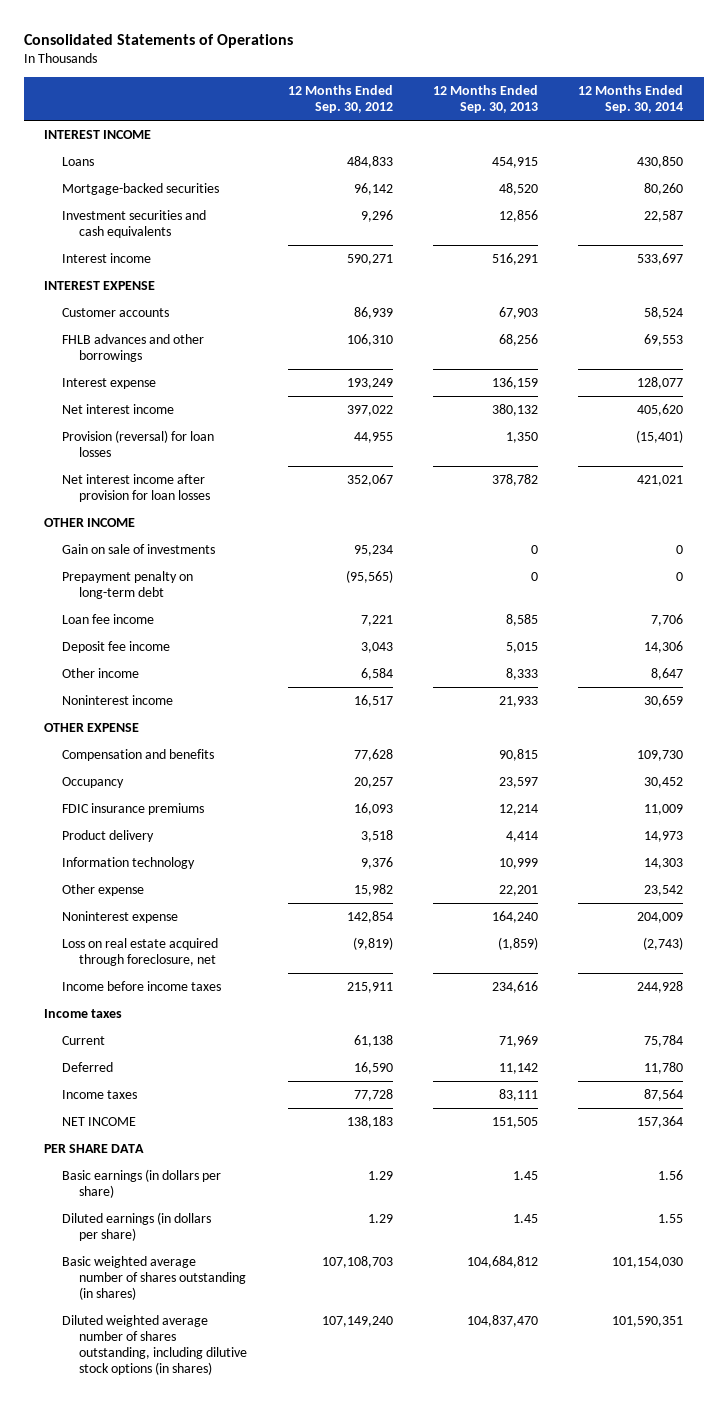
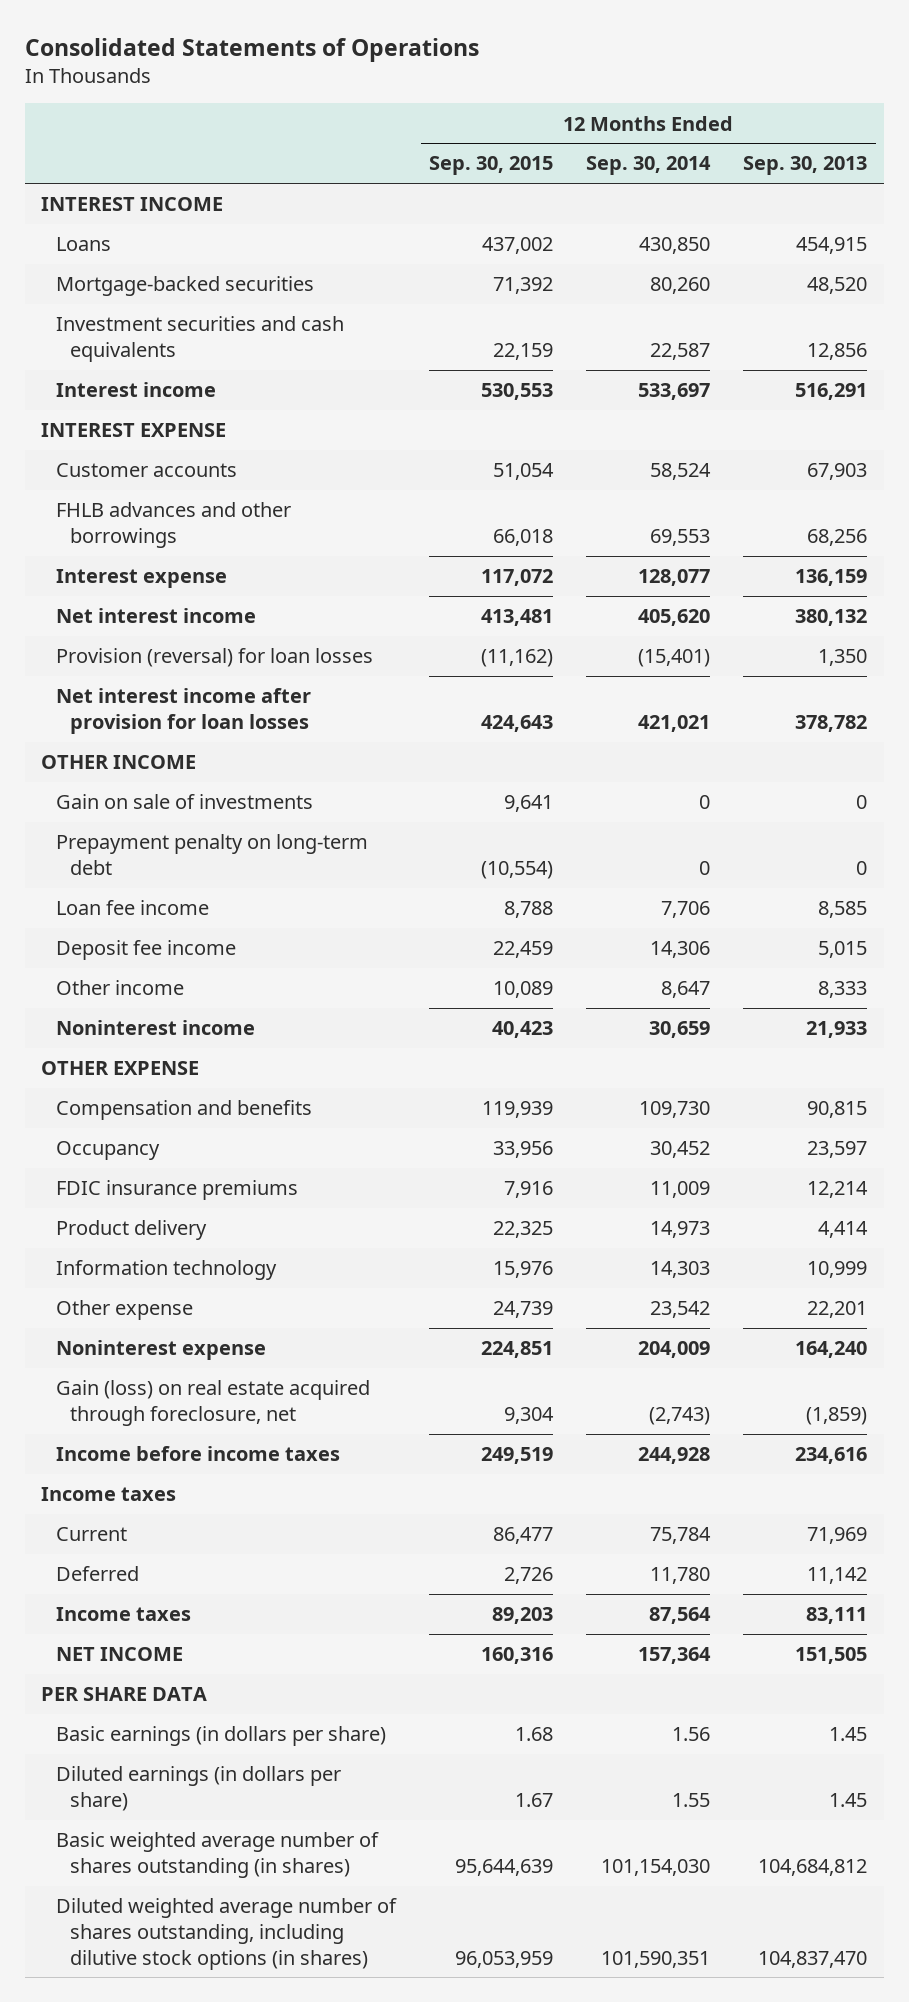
- | 12 Months Ended Sep. 30, 2012 | 12 Months Ended Sep. 30, 2013 | 12 Months Ended Sep. 30, 2014
+ | 12 Months Ended Sep. 30, 2015 | 12 Months Ended Sep. 30, 2014 | 12 Months Ended Sep. 30, 2013
- Loss on real estate acquired through foreclosure, net | (9,819) | (1,859) | (2,743)
+ Gain (loss) on real estate acquired through foreclosure, net | 9,304 | (2,743) | (1,859)

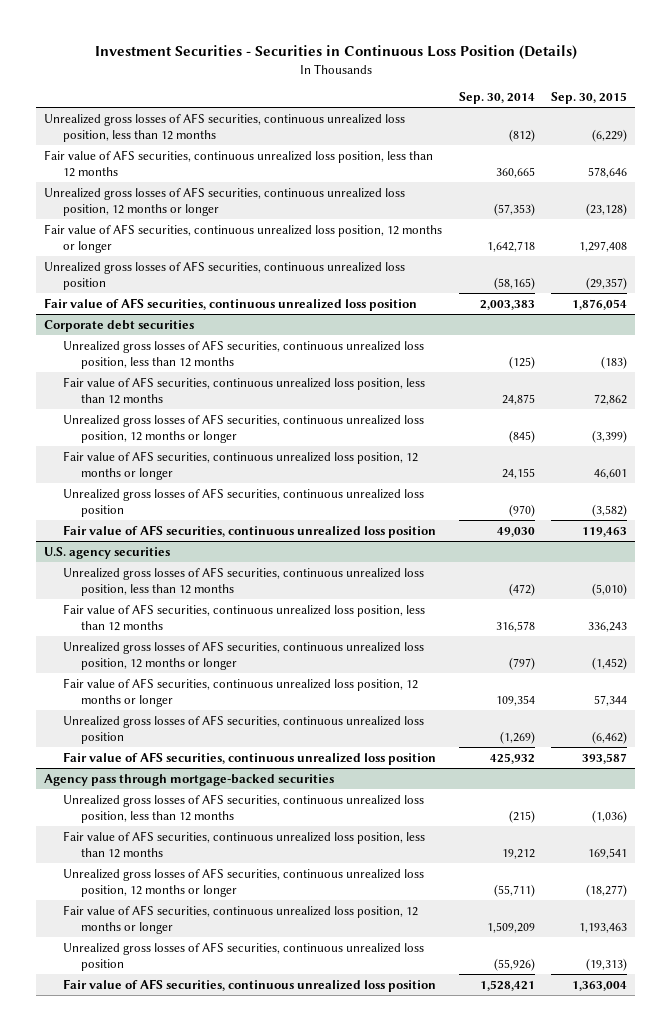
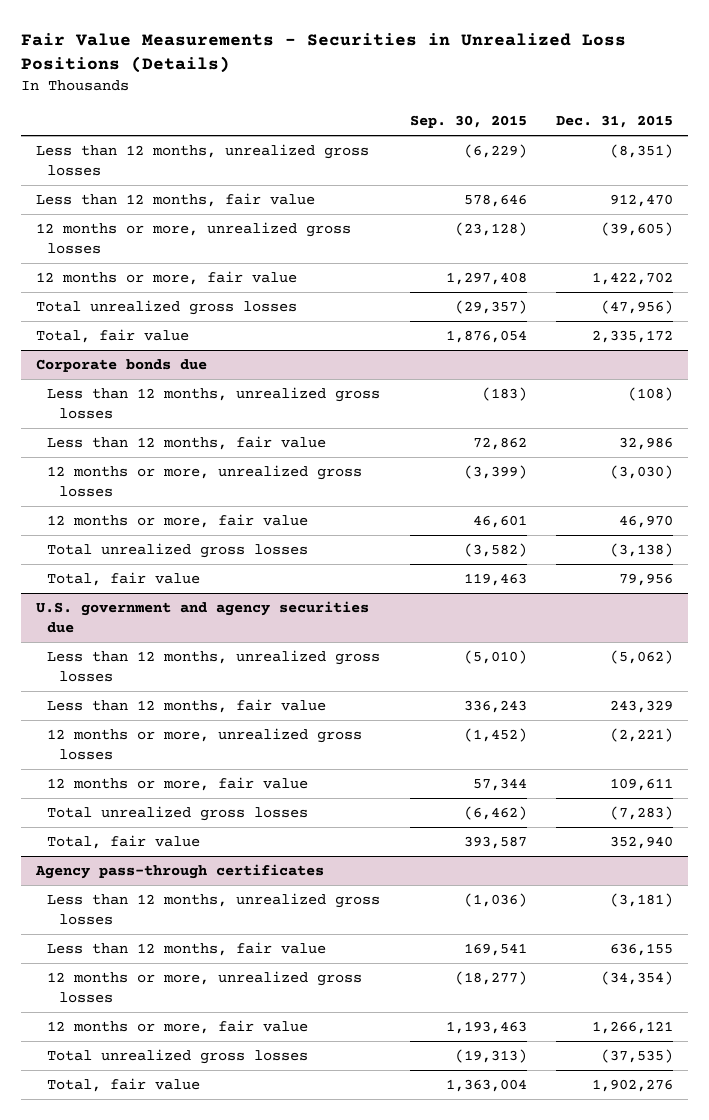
- Investment Securities - Securities in Continuous Loss Position (Details)
+ Fair Value Measurements - Securities in Unrealized Loss Positions (Details)
- | Sep. 30, 2014 | Sep. 30, 2015
+ | Sep. 30, 2015 | Dec. 31, 2015
- Unrealized gross losses of AFS securities, continuous unrealized loss position, less than 12 months | (812) | (6,229)
- Fair value of AFS securities, continuous unrealized loss position, less than 12 months | 360,665 | 578,646
- Unrealized gross losses of AFS securities, continuous unrealized loss position, 12 months or longer | (57,353) | (23,128)
- Fair value of AFS securities, continuous unrealized loss position, 12 months or longer | 1,642,718 | 1,297,408
- Unrealized gross losses of AFS securities, continuous unrealized loss position | (58,165) | (29,357)
- Fair value of AFS securities, continuous unrealized loss position | 2,003,383 | 1,876,054
- Corporate debt securities
- Unrealized gross losses of AFS securities, continuous unrealized loss position, less than 12 months | (125) | (183)
- Fair value of AFS securities, continuous unrealized loss position, less than 12 months | 24,875 | 72,862
- Unrealized gross losses of AFS securities, continuous unrealized loss position, 12 months or longer | (845) | (3,399)
- Fair value of AFS securities, continuous unrealized loss position, 12 months or longer | 24,155 | 46,601
- Unrealized gross losses of AFS securities, continuous unrealized loss position | (970) | (3,582)
- Fair value of AFS securities, continuous unrealized loss position | 49,030 | 119,463
- U.S. agency securities
- Unrealized gross losses of AFS securities, continuous unrealized loss position, less than 12 months | (472) | (5,010)
- Fair value of AFS securities, continuous unrealized loss position, less than 12 months | 316,578 | 336,243
- Unrealized gross losses of AFS securities, continuous unrealized loss position, 12 months or longer | (797) | (1,452)
- Fair value of AFS securities, continuous unrealized loss position, 12 months or longer | 109,354 | 57,344
- Unrealized gross losses of AFS securities, continuous unrealized loss position | (1,269) | (6,462)
- Fair value of AFS securities, continuous unrealized loss position | 425,932 | 393,587
- Agency pass through mortgage-backed securities
- Unrealized gross losses of AFS securities, continuous unrealized loss position, less than 12 months | (215) | (1,036)
- Fair value of AFS securities, continuous unrealized loss position, less than 12 months | 19,212 | 169,541
- Unrealized gross losses of AFS securities, continuous unrealized loss position, 12 months or longer | (55,711) | (18,277)
- Fair value of AFS securities, continuous unrealized loss position, 12 months or longer | 1,509,209 | 1,193,463
- Unrealized gross losses of AFS securities, continuous unrealized loss position | (55,926) | (19,313)
- Fair value of AFS securities, continuous unrealized loss position | 1,528,421 | 1,363,004
+ Less than 12 months, unrealized gross losses | (6,229) | (8,351)
+ Less than 12 months, fair value | 578,646 | 912,470
+ 12 months or more, unrealized gross losses | (23,128) | (39,605)
+ 12 months or more, fair value | 1,297,408 | 1,422,702
+ Total unrealized gross losses | (29,357) | (47,956)
+ Total, fair value | 1,876,054 | 2,335,172
+ Corporate bonds due
+ Less than 12 months, unrealized gross losses | (183) | (108)
+ Less than 12 months, fair value | 72,862 | 32,986
+ 12 months or more, unrealized gross losses | (3,399) | (3,030)
+ 12 months or more, fair value | 46,601 | 46,970
+ Total unrealized gross losses | (3,582) | (3,138)
+ Total, fair value | 119,463 | 79,956
+ U.S. government and agency securities due
+ Less than 12 months, unrealized gross losses | (5,010) | (5,062)
+ Less than 12 months, fair value | 336,243 | 243,329
+ 12 months or more, unrealized gross losses | (1,452) | (2,221)
+ 12 months or more, fair value | 57,344 | 109,611
+ Total unrealized gross losses | (6,462) | (7,283)
+ Total, fair value | 393,587 | 352,940
+ Agency pass-through certificates
+ Less than 12 months, unrealized gross losses | (1,036) | (3,181)
+ Less than 12 months, fair value | 169,541 | 636,155
+ 12 months or more, unrealized gross losses | (18,277) | (34,354)
+ 12 months or more, fair value | 1,193,463 | 1,266,121
+ Total unrealized gross losses | (19,313) | (37,535)
+ Total, fair value | 1,363,004 | 1,902,276

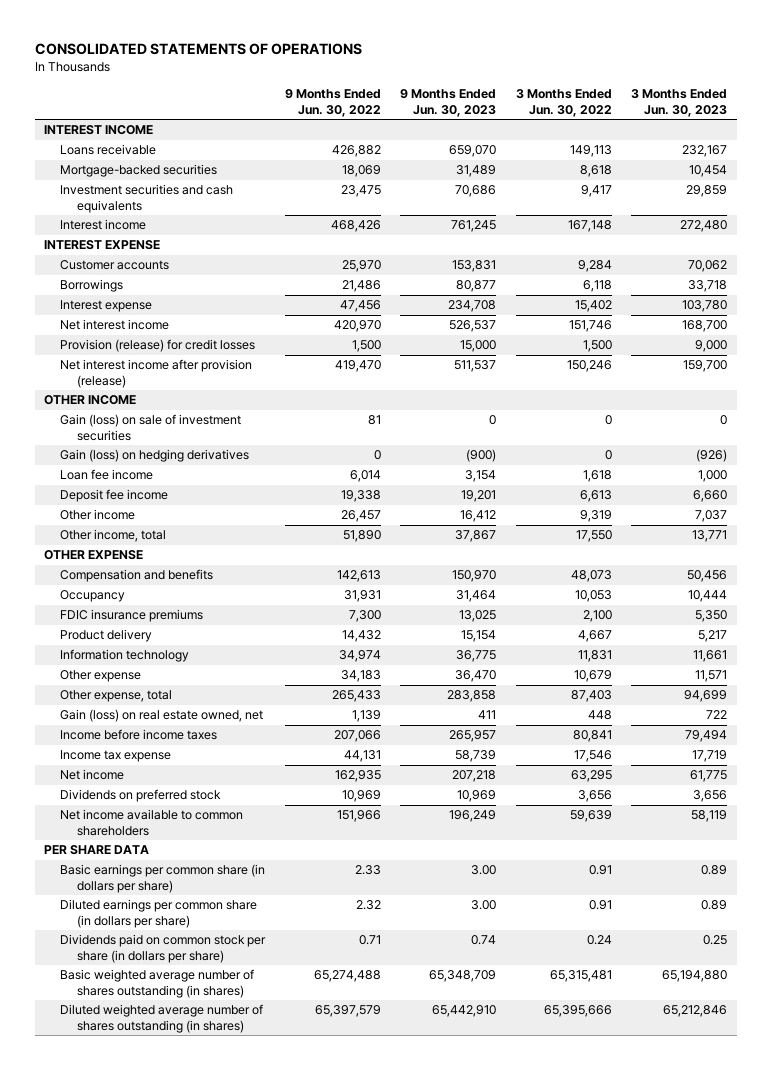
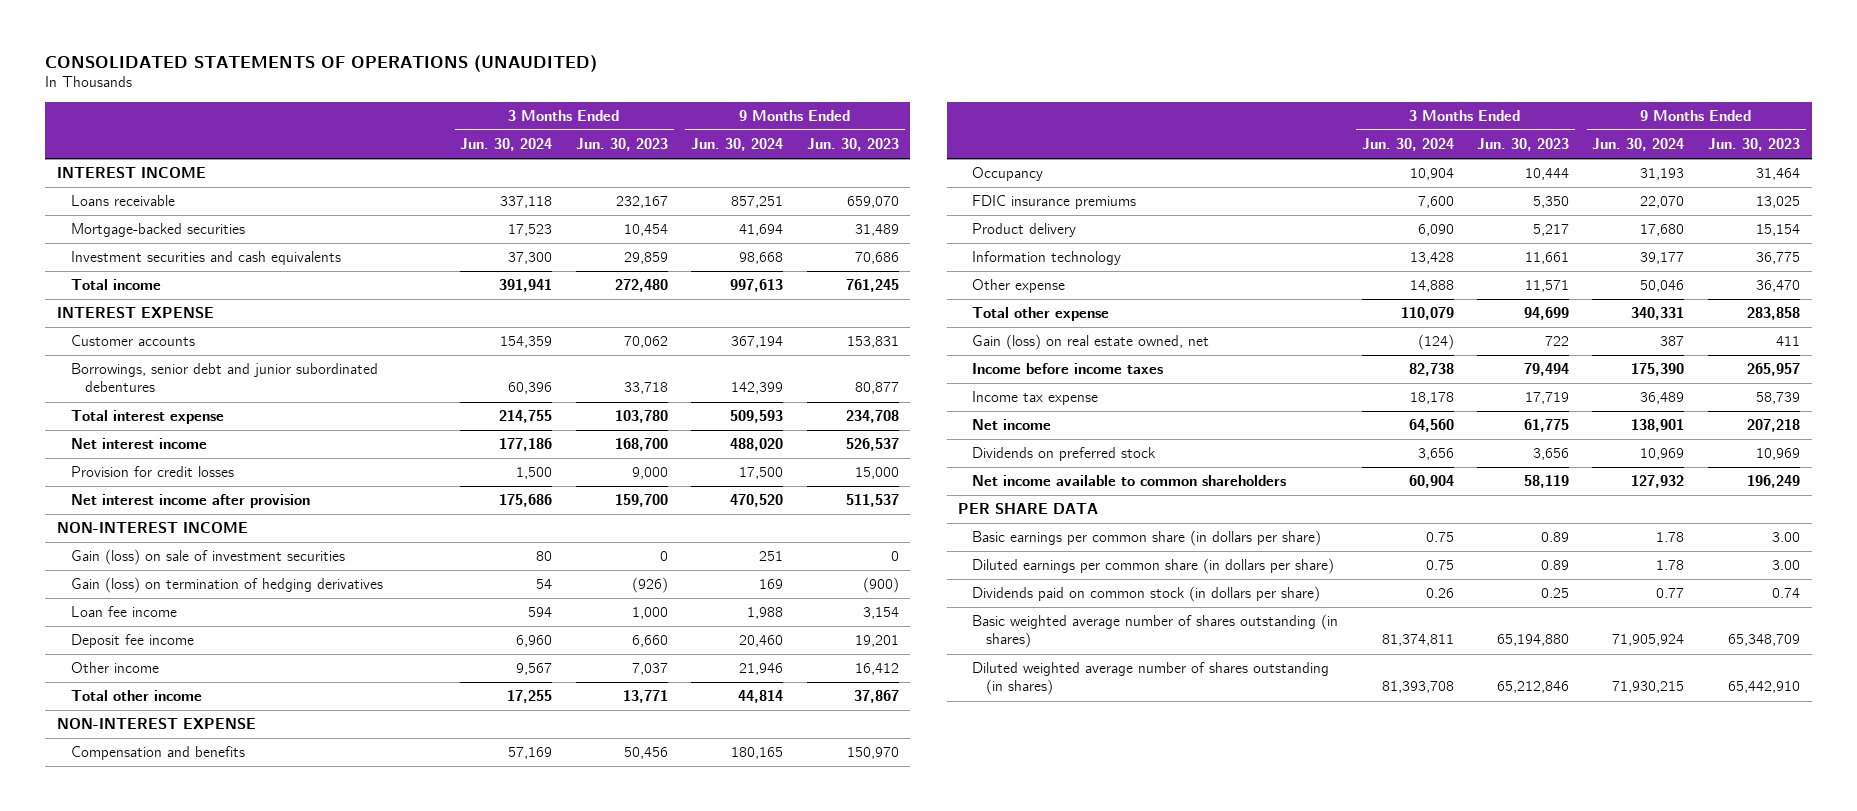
- CONSOLIDATED STATEMENTS OF OPERATIONS
+ CONSOLIDATED STATEMENTS OF OPERATIONS (UNAUDITED)
- | 9 Months Ended Jun. 30, 2022 | 9 Months Ended Jun. 30, 2023 | 3 Months Ended Jun. 30, 2022 | 3 Months Ended Jun. 30, 2023
+ | 3 Months Ended Jun. 30, 2024 | 3 Months Ended Jun. 30, 2023 | 9 Months Ended Jun. 30, 2024 | 9 Months Ended Jun. 30, 2023
- Interest income | 468,426 | 761,245 | 167,148 | 272,480
+ Total income | 391,941 | 272,480 | 997,613 | 761,245
- Borrowings | 21,486 | 80,877 | 6,118 | 33,718
- Interest expense | 47,456 | 234,708 | 15,402 | 103,780
+ Borrowings, senior debt and junior subordinated debentures | 60,396 | 33,718 | 142,399 | 80,877
+ Total interest expense | 214,755 | 103,780 | 509,593 | 234,708
- Provision (release) for credit losses | 1,500 | 15,000 | 1,500 | 9,000
- Net interest income after provision (release) | 419,470 | 511,537 | 150,246 | 159,700
- OTHER INCOME
+ Provision for credit losses | 1,500 | 9,000 | 17,500 | 15,000
+ Net interest income after provision | 175,686 | 159,700 | 470,520 | 511,537
+ NON-INTEREST INCOME
- Gain (loss) on hedging derivatives | 0 | (900) | 0 | (926)
+ Gain (loss) on termination of hedging derivatives | 54 | (926) | 169 | (900)
- Other income, total | 51,890 | 37,867 | 17,550 | 13,771
- OTHER EXPENSE
+ Total other income | 17,255 | 13,771 | 44,814 | 37,867
+ NON-INTEREST EXPENSE
- Other expense, total | 265,433 | 283,858 | 87,403 | 94,699
+ Total other expense | 110,079 | 94,699 | 340,331 | 283,858
- Dividends paid on common stock per share (in dollars per share) | 0.71 | 0.74 | 0.24 | 0.25
+ Dividends paid on common stock (in dollars per share) | 0.26 | 0.25 | 0.77 | 0.74

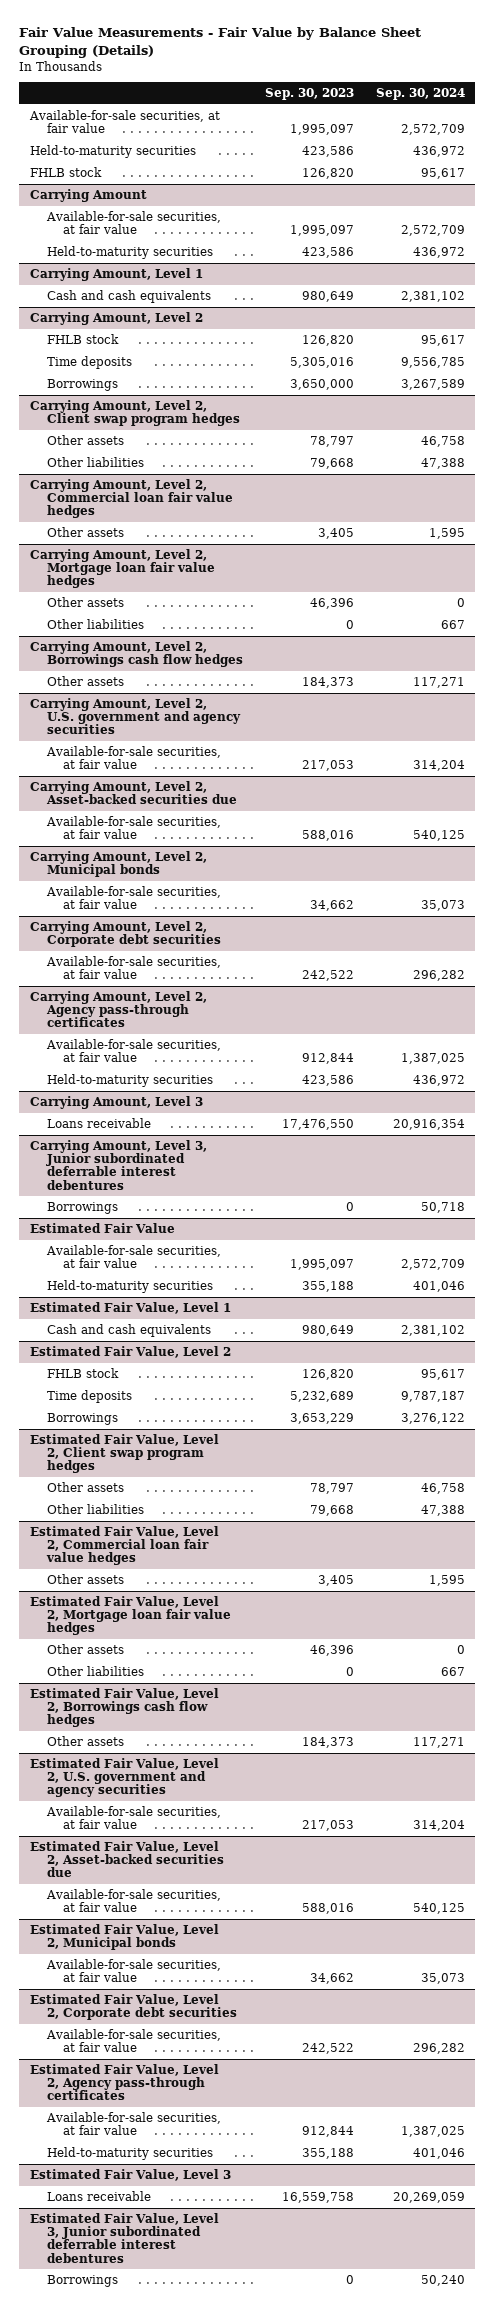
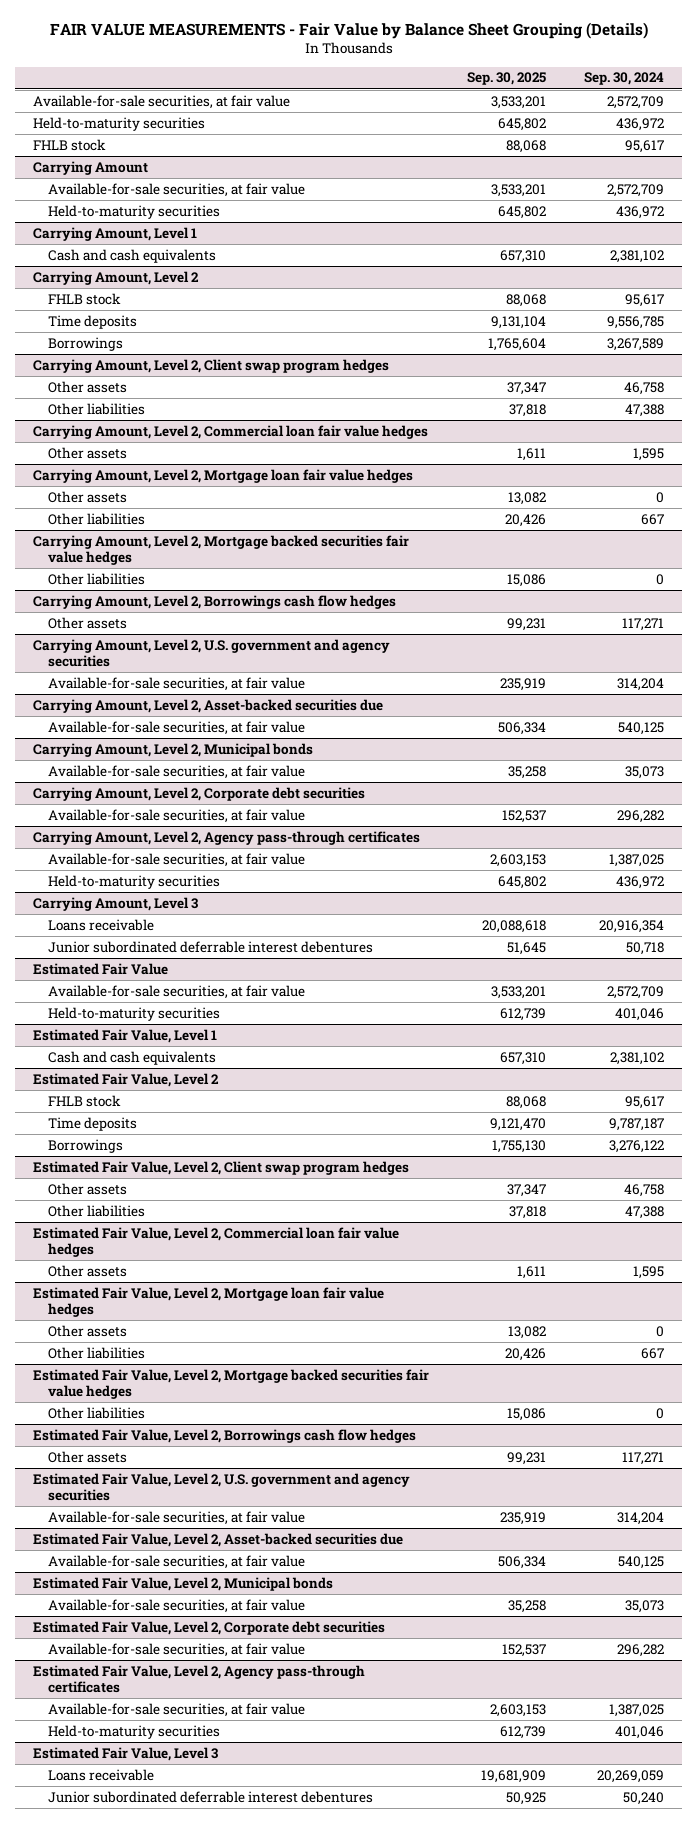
- Fair Value Measurements - Fair Value by Balance Sheet Grouping (Details)
+ FAIR VALUE MEASUREMENTS - Fair Value by Balance Sheet Grouping (Details)
- | Sep. 30, 2023 | Sep. 30, 2024
+ | Sep. 30, 2025 | Sep. 30, 2024
+ Carrying Amount, Level 2, Mortgage backed securities fair value hedges
+ Other liabilities | 15,086 | 0
- Carrying Amount, Level 3, Junior subordinated deferrable interest debentures
- Borrowings | 0 | 50,718
@ Carrying Amount, Level 3
+ Junior subordinated deferrable interest debentures | 51,645 | 50,718
+ Estimated Fair Value, Level 2, Mortgage backed securities fair value hedges
+ Other liabilities | 15,086 | 0
- Estimated Fair Value, Level 3, Junior subordinated deferrable interest debentures
- Borrowings | 0 | 50,240
@ Estimated Fair Value, Level 3
+ Junior subordinated deferrable interest debentures | 50,925 | 50,240

